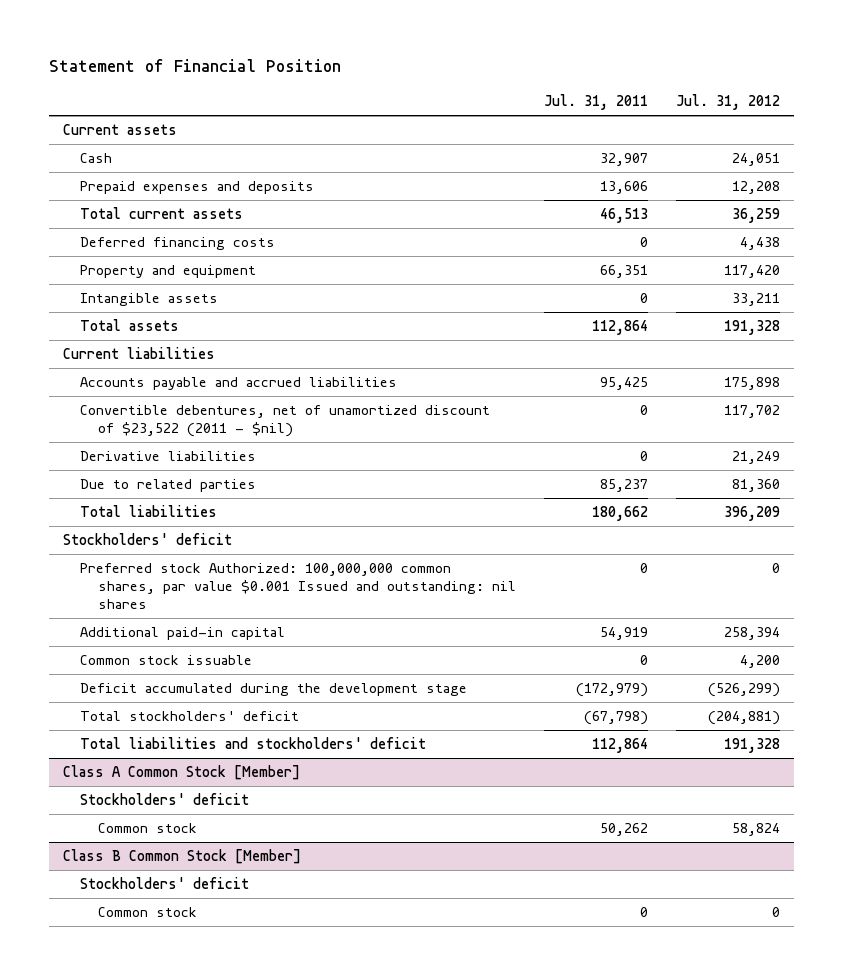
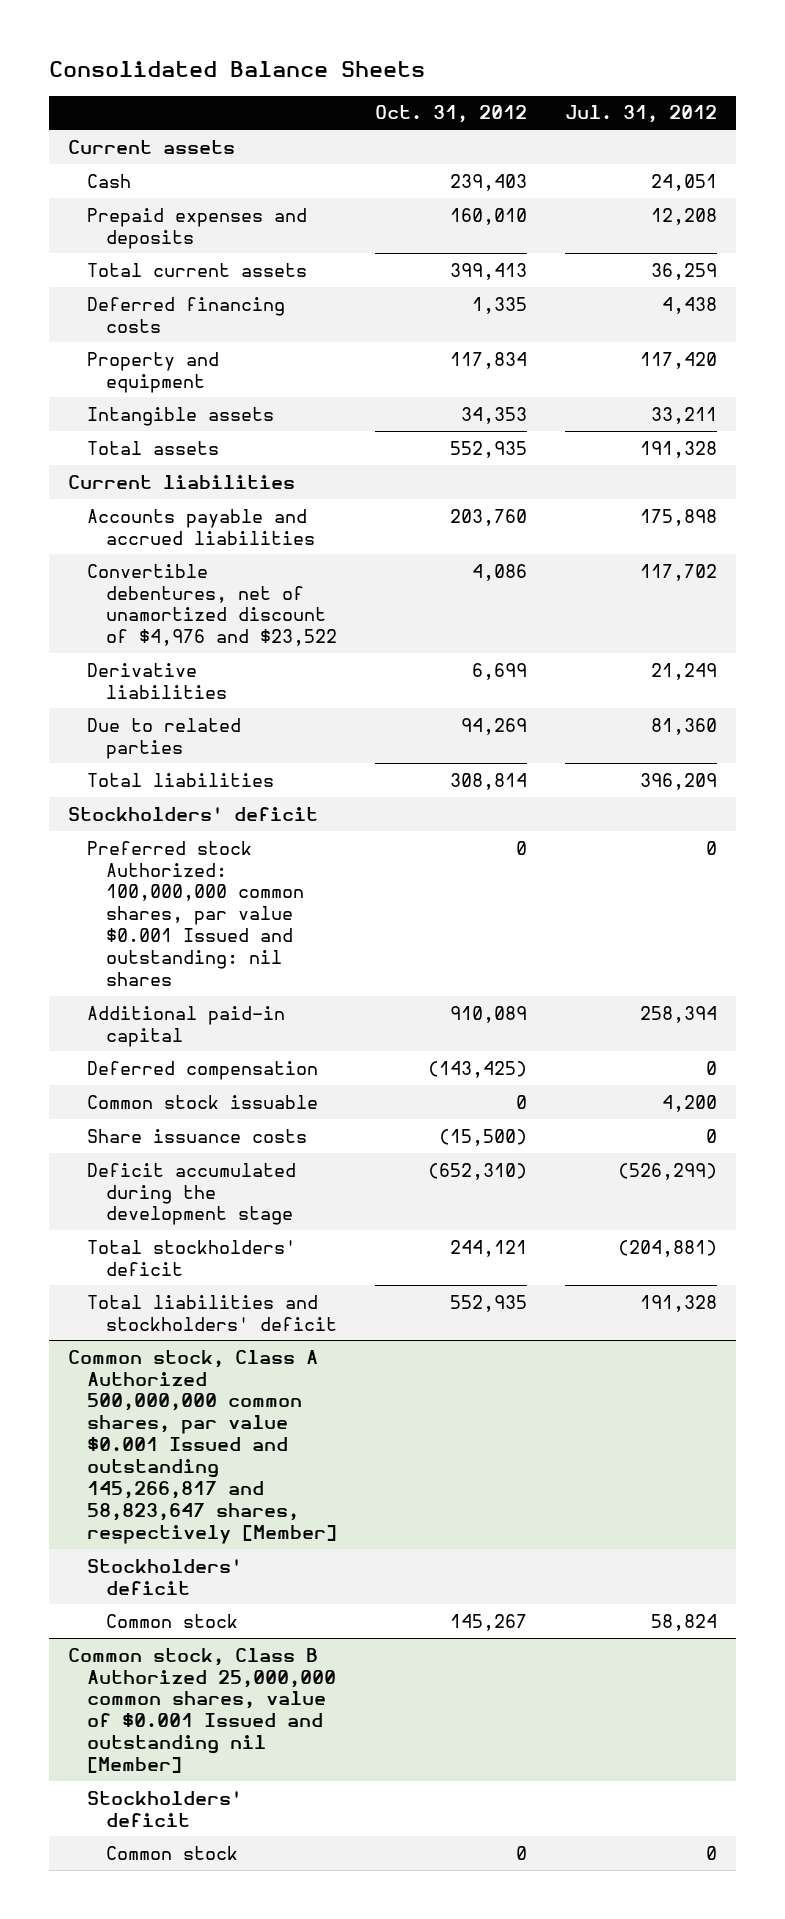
- Statement of Financial Position
+ Consolidated Balance Sheets
- | Jul. 31, 2011 | Jul. 31, 2012
+ | Oct. 31, 2012 | Jul. 31, 2012
- Convertible debentures, net of unamortized discount of $23,522 (2011 - $nil) | 0 | 117,702
+ Convertible debentures, net of unamortized discount of $4,976 and $23,522 | 4,086 | 117,702
+ Deferred compensation | (143,425) | 0
+ Share issuance costs | (15,500) | 0
- Class A Common Stock [Member]
+ Common stock, Class A Authorized 500,000,000 common shares, par value $0.001 Issued and outstanding 145,266,817 and 58,823,647 shares, respectively [Member]
- Class B Common Stock [Member]
+ Common stock, Class B Authorized 25,000,000 common shares, value of $0.001 Issued and outstanding nil [Member]

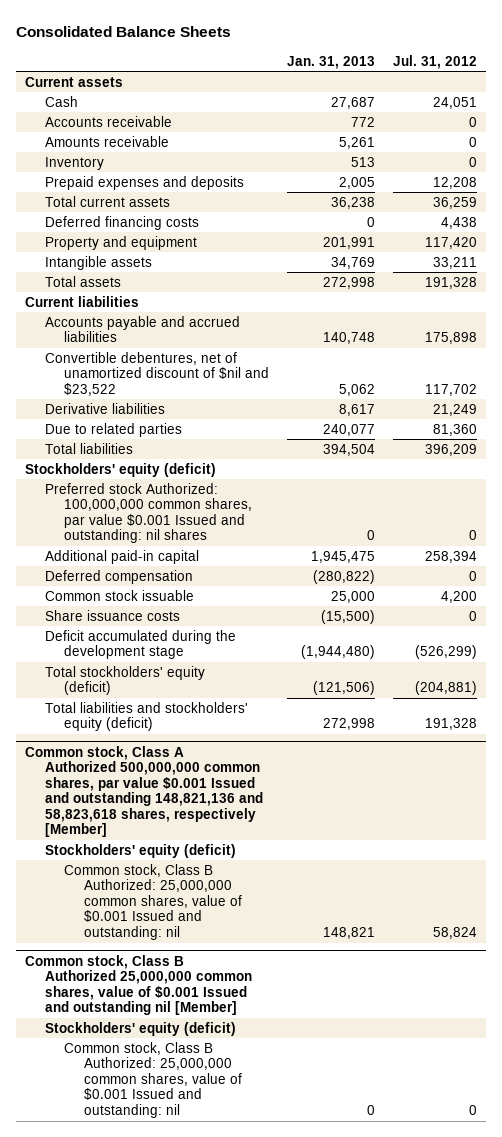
- | Oct. 31, 2012 | Jul. 31, 2012
+ | Jan. 31, 2013 | Jul. 31, 2012
+ Accounts receivable | 772 | 0
+ Amounts receivable | 5,261 | 0
+ Inventory | 513 | 0
- Convertible debentures, net of unamortized discount of $4,976 and $23,522 | 4,086 | 117,702
+ Convertible debentures, net of unamortized discount of $nil and $23,522 | 5,062 | 117,702
- Stockholders' deficit
+ Stockholders' equity (deficit)
- Total stockholders' deficit | 244,121 | (204,881)
- Total liabilities and stockholders' deficit | 552,935 | 191,328
- Common stock, Class A Authorized 500,000,000 common shares, par value $0.001 Issued and outstanding 145,266,817 and 58,823,647 shares, respectively [Member]
- Stockholders' deficit
- Common stock | 145,267 | 58,824
+ Total stockholders' equity (deficit) | (121,506) | (204,881)
+ Total liabilities and stockholders' equity (deficit) | 272,998 | 191,328
+ Common stock, Class A Authorized 500,000,000 common shares, par value $0.001 Issued and outstanding 148,821,136 and 58,823,618 shares, respectively [Member]
+ Stockholders' equity (deficit)
+ Common stock, Class B Authorized: 25,000,000 common shares, value of $0.001 Issued and outstanding: nil | 148,821 | 58,824
@ Common stock, Class B Authorized 25,000,000 common shares, value of $0.001 Issued and outstanding nil [Member]
- Stockholders' deficit
- Common stock | 0 | 0
+ Stockholders' equity (deficit)
+ Common stock, Class B Authorized: 25,000,000 common shares, value of $0.001 Issued and outstanding: nil | 0 | 0

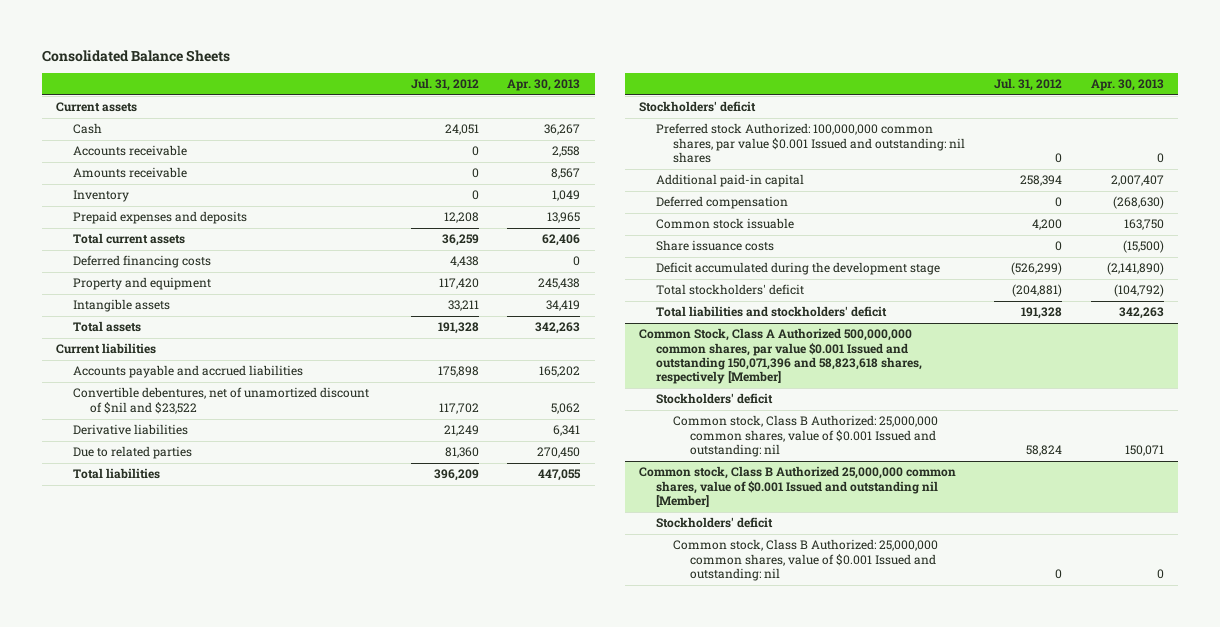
- | Jan. 31, 2013 | Jul. 31, 2012
+ | Jul. 31, 2012 | Apr. 30, 2013
- Stockholders' equity (deficit)
+ Stockholders' deficit
- Total stockholders' equity (deficit) | (121,506) | (204,881)
- Total liabilities and stockholders' equity (deficit) | 272,998 | 191,328
- Common stock, Class A Authorized 500,000,000 common shares, par value $0.001 Issued and outstanding 148,821,136 and 58,823,618 shares, respectively [Member]
- Stockholders' equity (deficit)
+ Total stockholders' deficit | (204,881) | (104,792)
+ Total liabilities and stockholders' deficit | 191,328 | 342,263
+ Common Stock, Class A Authorized 500,000,000 common shares, par value $0.001 Issued and outstanding 150,071,396 and 58,823,618 shares, respectively [Member]
+ Stockholders' deficit
@ Common stock, Class B Authorized 25,000,000 common shares, value of $0.001 Issued and outstanding nil [Member]
- Stockholders' equity (deficit)
+ Stockholders' deficit

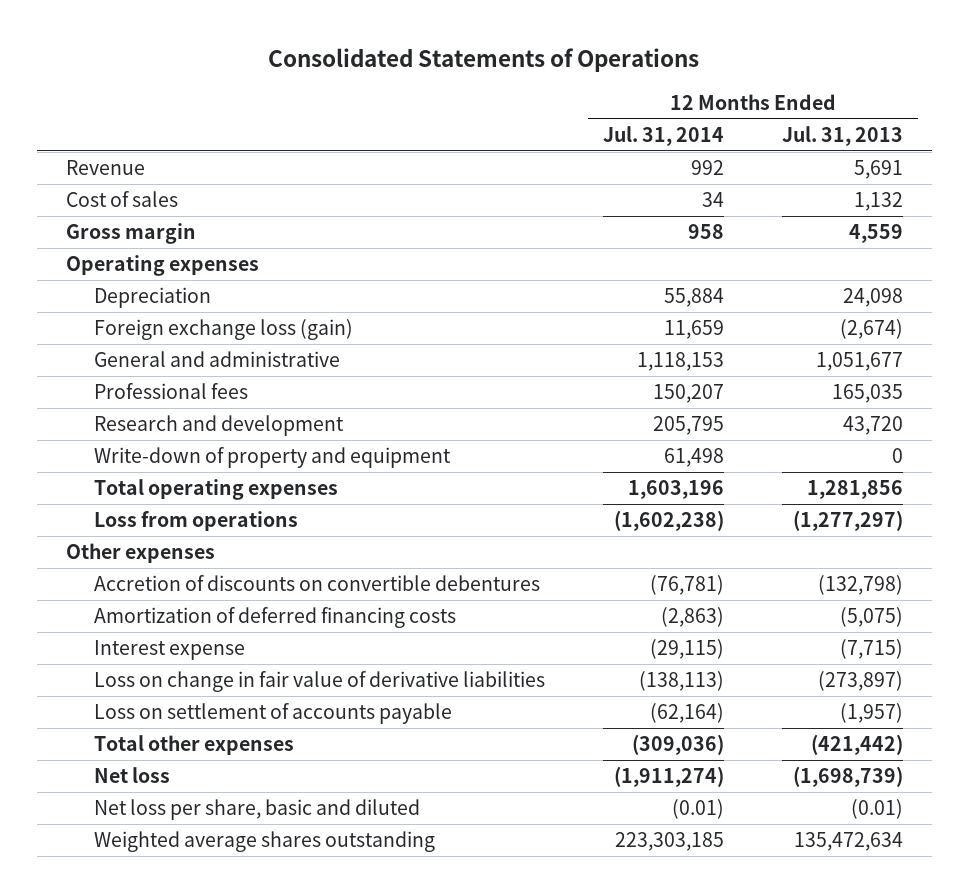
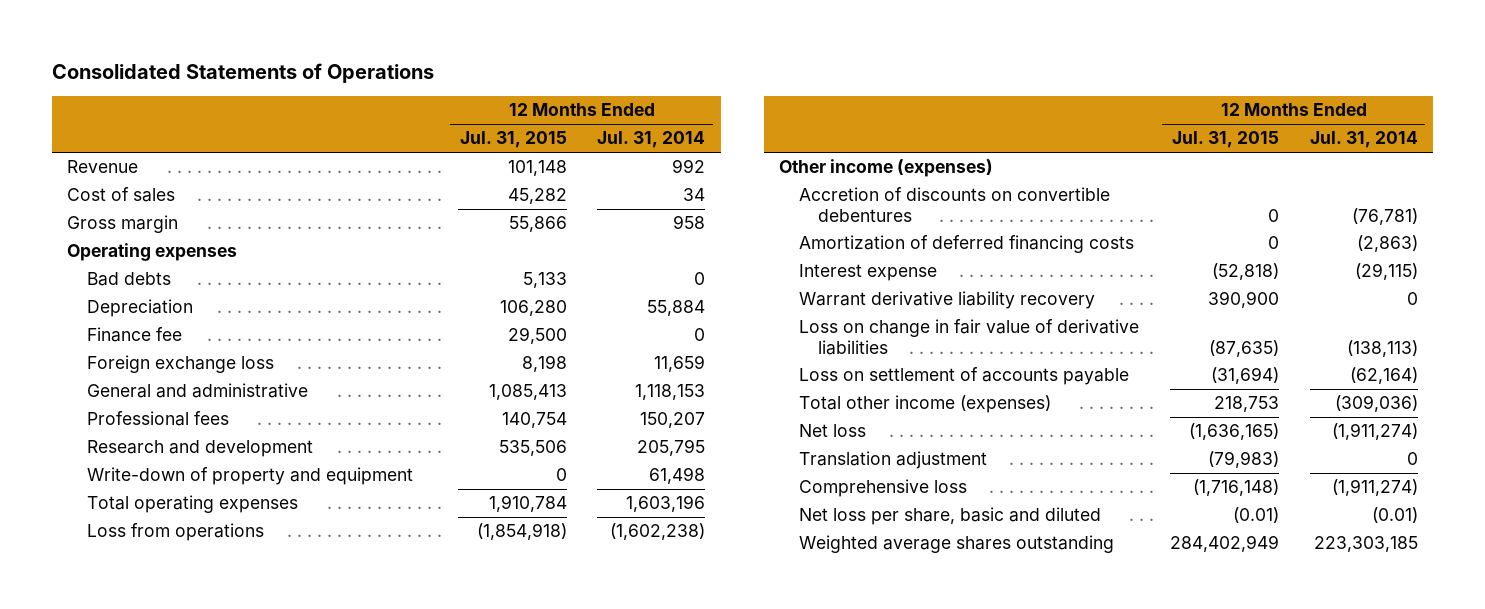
- | 12 Months Ended Jul. 31, 2014 | 12 Months Ended Jul. 31, 2013
+ | 12 Months Ended Jul. 31, 2015 | 12 Months Ended Jul. 31, 2014
+ Bad debts | 5,133 | 0
- Foreign exchange loss (gain) | 11,659 | (2,674)
+ Finance fee | 29,500 | 0
+ Foreign exchange loss | 8,198 | 11,659
- Other expenses
+ Other income (expenses)
+ Warrant derivative liability recovery | 390,900 | 0
- Total other expenses | (309,036) | (421,442)
+ Total other income (expenses) | 218,753 | (309,036)
+ Translation adjustment | (79,983) | 0
+ Comprehensive loss | (1,716,148) | (1,911,274)

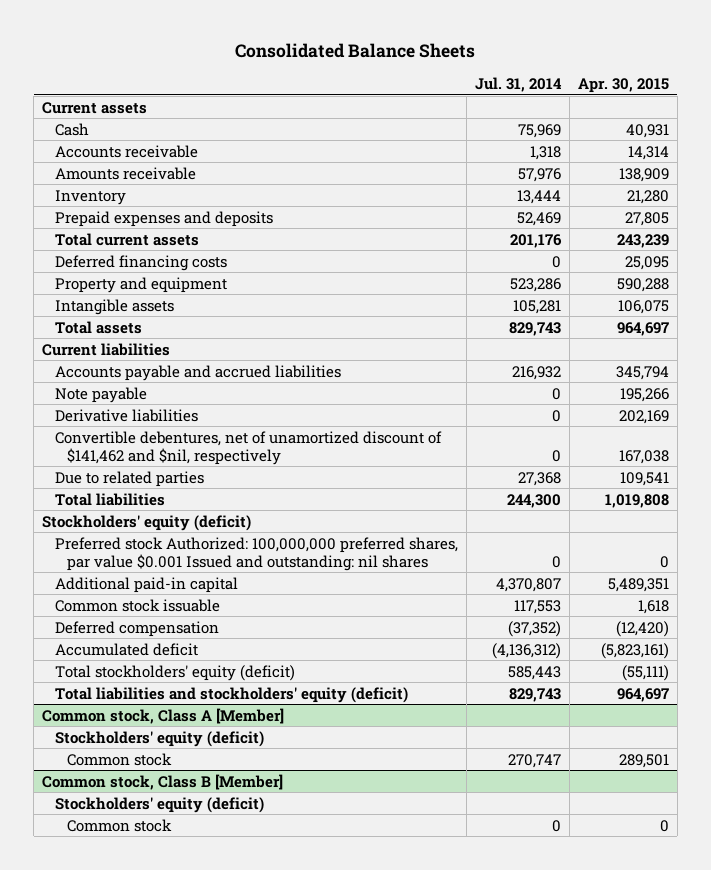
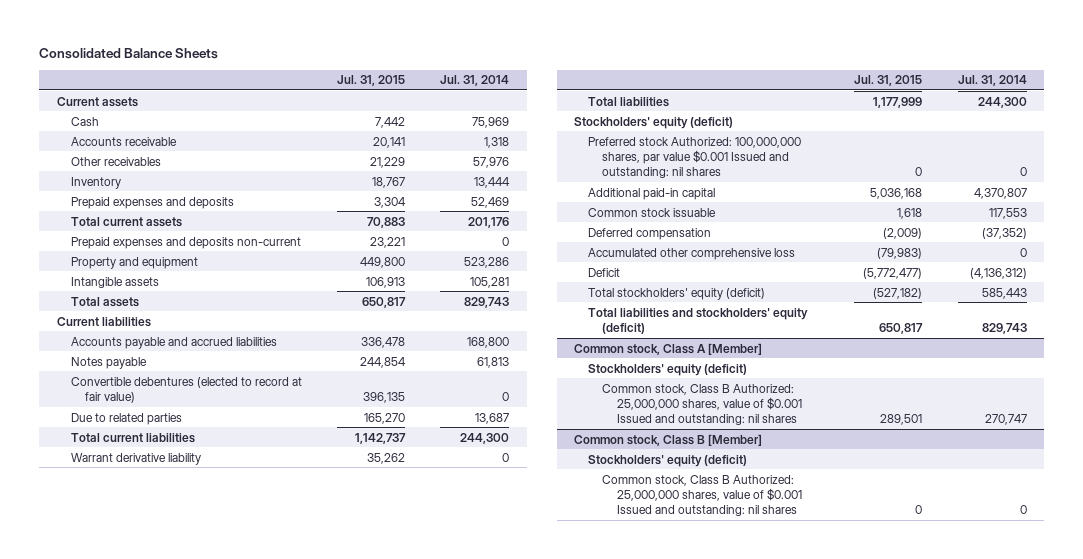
- | Jul. 31, 2014 | Apr. 30, 2015
+ | Jul. 31, 2015 | Jul. 31, 2014
- Amounts receivable | 57,976 | 138,909
+ Other receivables | 21,229 | 57,976
- Deferred financing costs | 0 | 25,095
+ Prepaid expenses and deposits non-current | 23,221 | 0
- Accounts payable and accrued liabilities | 216,932 | 345,794
- Note payable | 0 | 195,266
- Derivative liabilities | 0 | 202,169
- Convertible debentures, net of unamortized discount of $141,462 and $nil, respectively | 0 | 167,038
- Due to related parties | 27,368 | 109,541
+ Accounts payable and accrued liabilities | 336,478 | 168,800
+ Notes payable | 244,854 | 61,813
+ Convertible debentures (elected to record at fair value) | 396,135 | 0
+ Due to related parties | 165,270 | 13,687
+ Total current liabilities | 1,142,737 | 244,300
+ Warrant derivative liability | 35,262 | 0
- Preferred stock Authorized: 100,000,000 preferred shares, par value $0.001 Issued and outstanding: nil shares | 0 | 0
+ Preferred stock Authorized: 100,000,000 shares, par value $0.001 Issued and outstanding: nil shares | 0 | 0
- Accumulated deficit | (4,136,312) | (5,823,161)
+ Accumulated other comprehensive loss | (79,983) | 0
+ Deficit | (5,772,477) | (4,136,312)
@ Common stock, Class A [Member]
- Common stock | 270,747 | 289,501
+ Common stock, Class B Authorized: 25,000,000 shares, value of $0.001 Issued and outstanding: nil shares | 289,501 | 270,747
@ Common stock, Class B [Member]
- Common stock | 0 | 0
+ Common stock, Class B Authorized: 25,000,000 shares, value of $0.001 Issued and outstanding: nil shares | 0 | 0

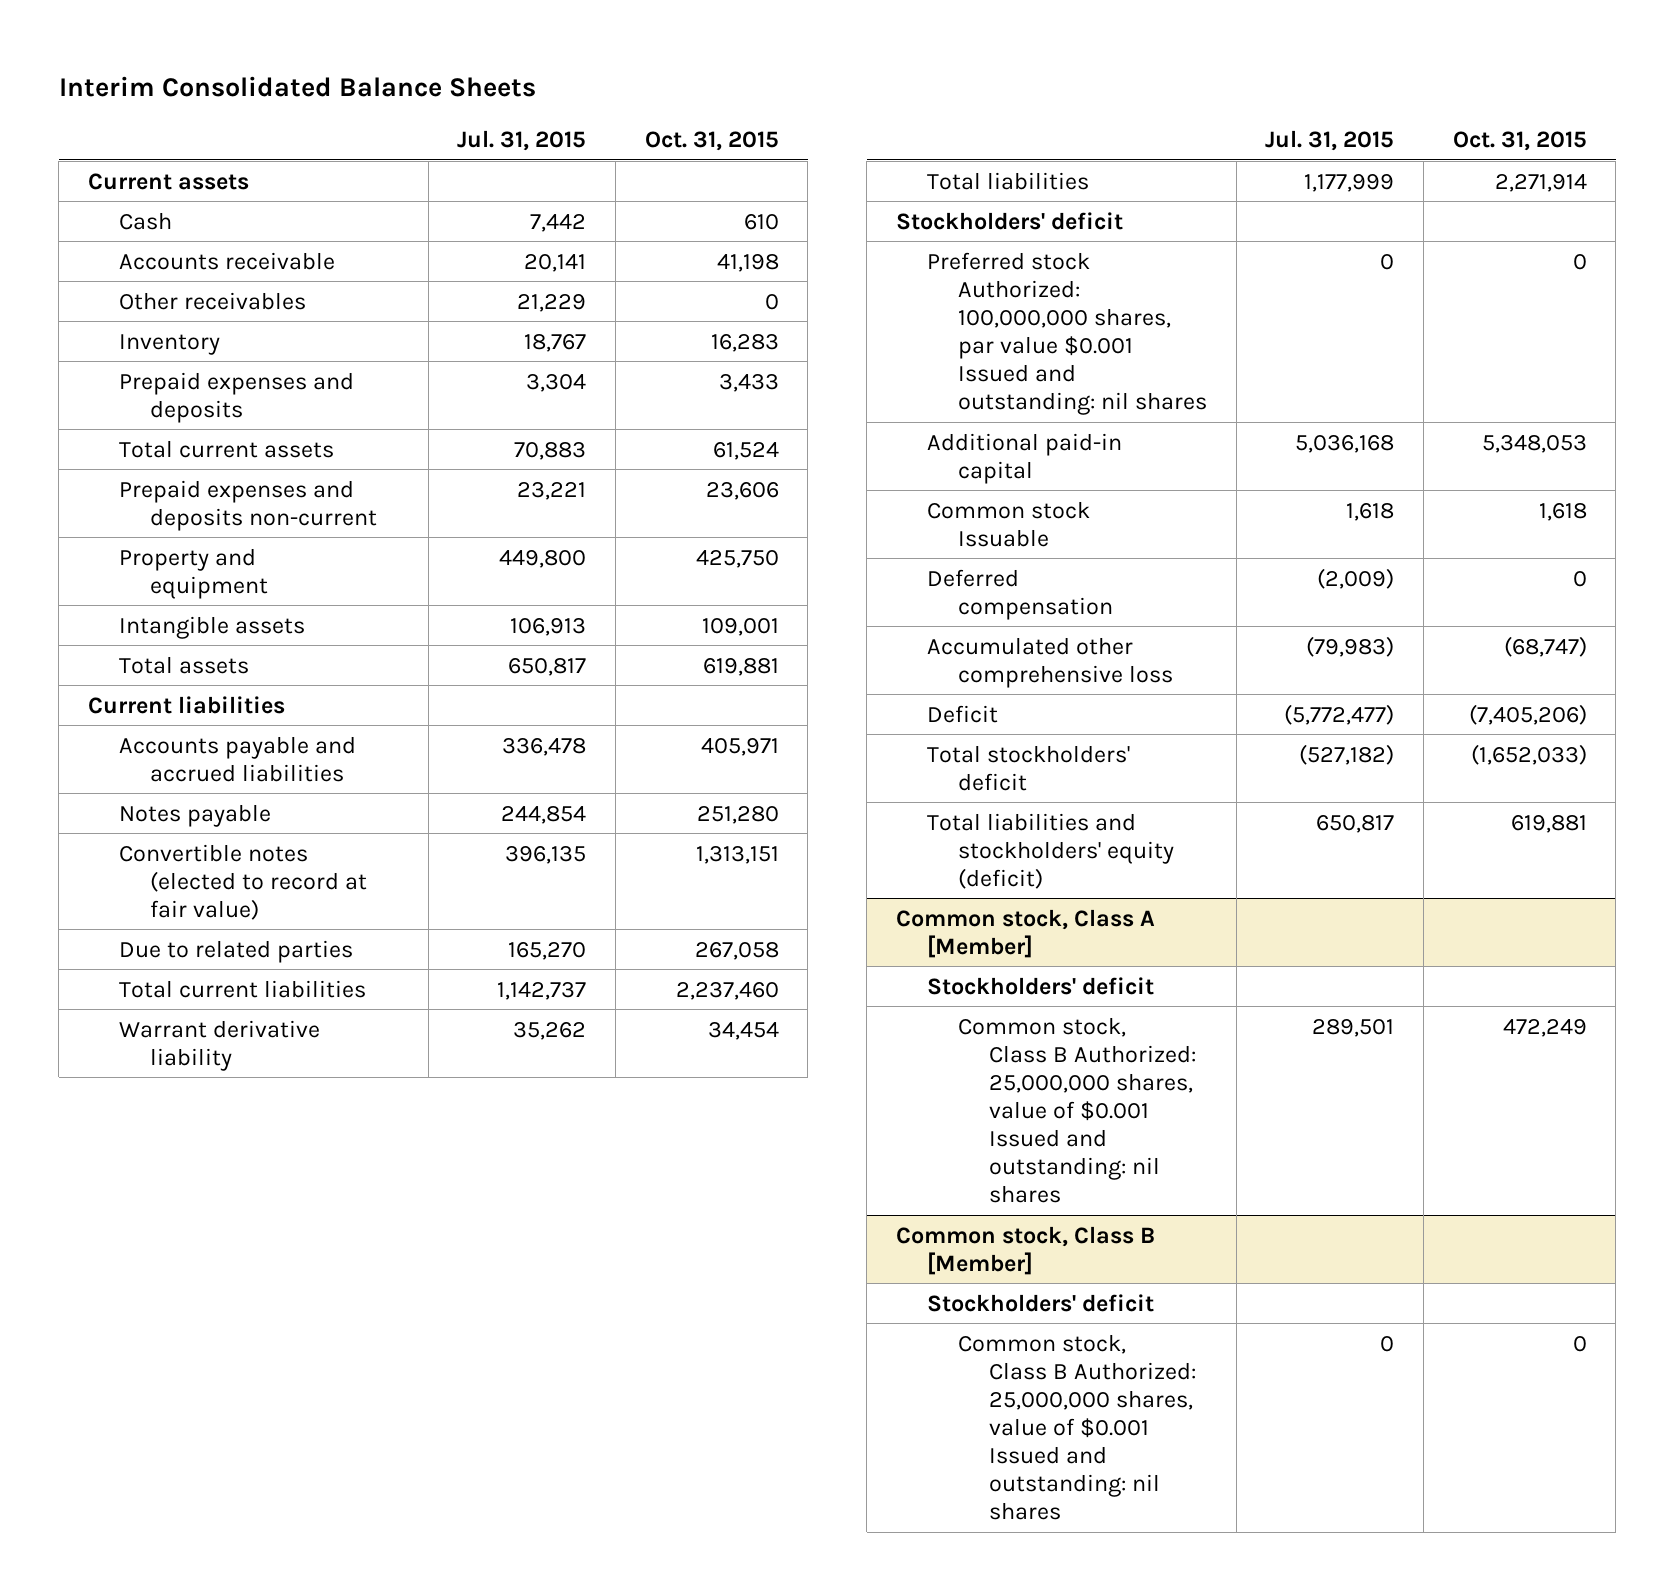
- Consolidated Balance Sheets
+ Interim Consolidated Balance Sheets
- | Jul. 31, 2015 | Jul. 31, 2014
+ | Jul. 31, 2015 | Oct. 31, 2015
- Convertible debentures (elected to record at fair value) | 396,135 | 0
+ Convertible notes (elected to record at fair value) | 396,135 | 1,313,151
- Stockholders' equity (deficit)
+ Stockholders' deficit
- Common stock issuable | 1,618 | 117,553
+ Common stock Issuable | 1,618 | 1,618
- Total stockholders' equity (deficit) | (527,182) | 585,443
+ Total stockholders' deficit | (527,182) | (1,652,033)
@ Common stock, Class A [Member]
- Stockholders' equity (deficit)
+ Stockholders' deficit
@ Common stock, Class B [Member]
- Stockholders' equity (deficit)
+ Stockholders' deficit

